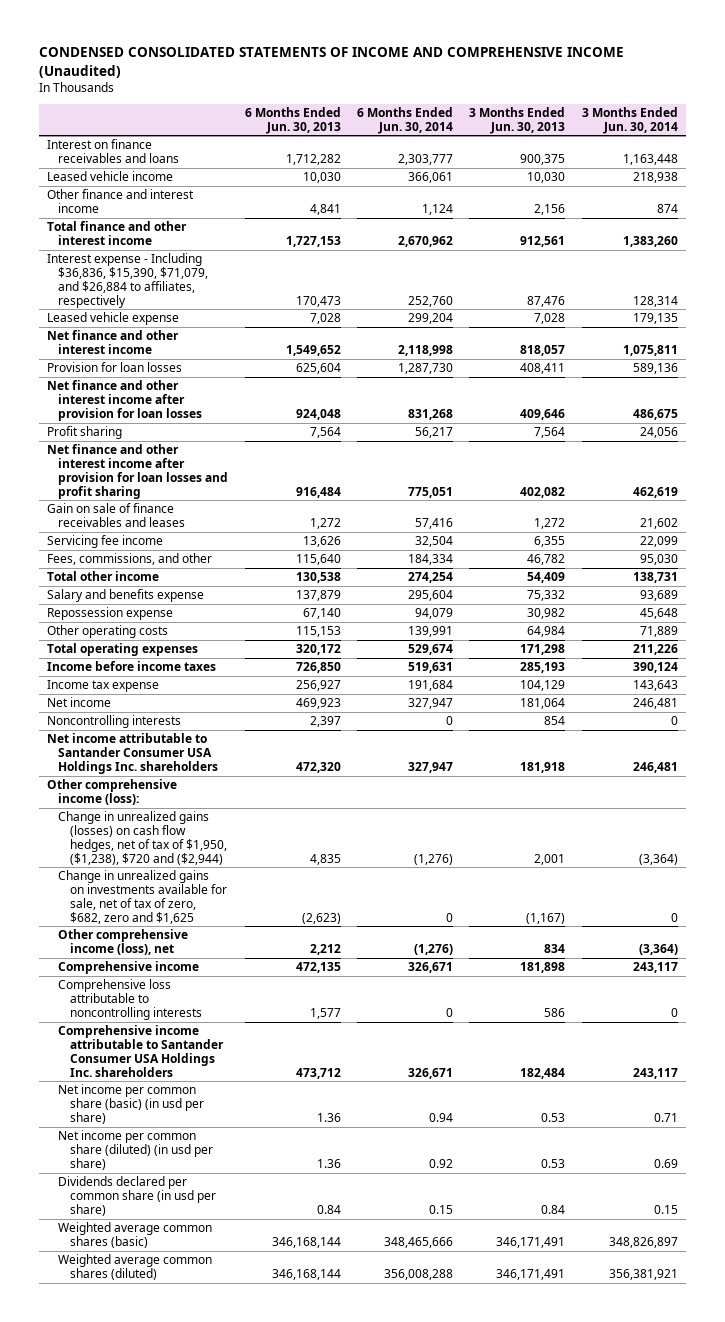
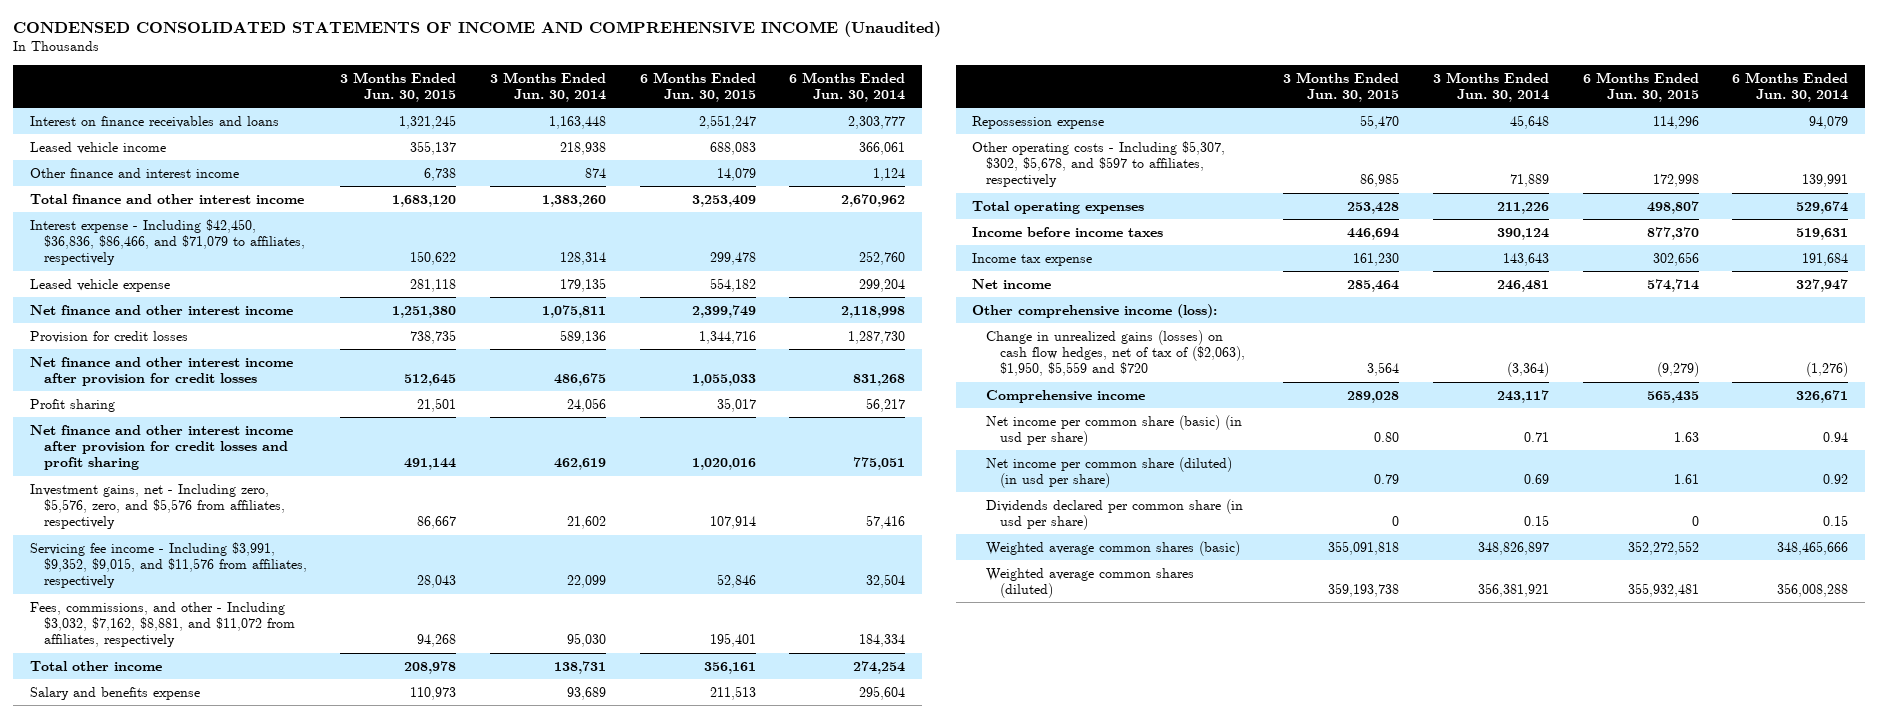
- | 6 Months Ended Jun. 30, 2013 | 6 Months Ended Jun. 30, 2014 | 3 Months Ended Jun. 30, 2013 | 3 Months Ended Jun. 30, 2014
+ | 3 Months Ended Jun. 30, 2015 | 3 Months Ended Jun. 30, 2014 | 6 Months Ended Jun. 30, 2015 | 6 Months Ended Jun. 30, 2014
- Interest expense - Including $36,836, $15,390, $71,079, and $26,884 to affiliates, respectively | 170,473 | 252,760 | 87,476 | 128,314
+ Interest expense - Including $42,450, $36,836, $86,466, and $71,079 to affiliates, respectively | 150,622 | 128,314 | 299,478 | 252,760
- Provision for loan losses | 625,604 | 1,287,730 | 408,411 | 589,136
- Net finance and other interest income after provision for loan losses | 924,048 | 831,268 | 409,646 | 486,675
+ Provision for credit losses | 738,735 | 589,136 | 1,344,716 | 1,287,730
+ Net finance and other interest income after provision for credit losses | 512,645 | 486,675 | 1,055,033 | 831,268
- Net finance and other interest income after provision for loan losses and profit sharing | 916,484 | 775,051 | 402,082 | 462,619
- Gain on sale of finance receivables and leases | 1,272 | 57,416 | 1,272 | 21,602
- Servicing fee income | 13,626 | 32,504 | 6,355 | 22,099
- Fees, commissions, and other | 115,640 | 184,334 | 46,782 | 95,030
+ Net finance and other interest income after provision for credit losses and profit sharing | 491,144 | 462,619 | 1,020,016 | 775,051
+ Investment gains, net - Including zero, $5,576, zero, and $5,576 from affiliates, respectively | 86,667 | 21,602 | 107,914 | 57,416
+ Servicing fee income - Including $3,991, $9,352, $9,015, and $11,576 from affiliates, respectively | 28,043 | 22,099 | 52,846 | 32,504
+ Fees, commissions, and other - Including $3,032, $7,162, $8,881, and $11,072 from affiliates, respectively | 94,268 | 95,030 | 195,401 | 184,334
- Other operating costs | 115,153 | 139,991 | 64,984 | 71,889
+ Other operating costs - Including $5,307, $302, $5,678, and $597 to affiliates, respectively | 86,985 | 71,889 | 172,998 | 139,991
- Noncontrolling interests | 2,397 | 0 | 854 | 0
- Net income attributable to Santander Consumer USA Holdings Inc. shareholders | 472,320 | 327,947 | 181,918 | 246,481
- Change in unrealized gains (losses) on cash flow hedges, net of tax of $1,950, ($1,238), $720 and ($2,944) | 4,835 | (1,276) | 2,001 | (3,364)
- Change in unrealized gains on investments available for sale, net of tax of zero, $682, zero and $1,625 | (2,623) | 0 | (1,167) | 0
- Other comprehensive income (loss), net | 2,212 | (1,276) | 834 | (3,364)
+ Change in unrealized gains (losses) on cash flow hedges, net of tax of ($2,063), $1,950, $5,559 and $720 | 3,564 | (3,364) | (9,279) | (1,276)
- Comprehensive loss attributable to noncontrolling interests | 1,577 | 0 | 586 | 0
- Comprehensive income attributable to Santander Consumer USA Holdings Inc. shareholders | 473,712 | 326,671 | 182,484 | 243,117

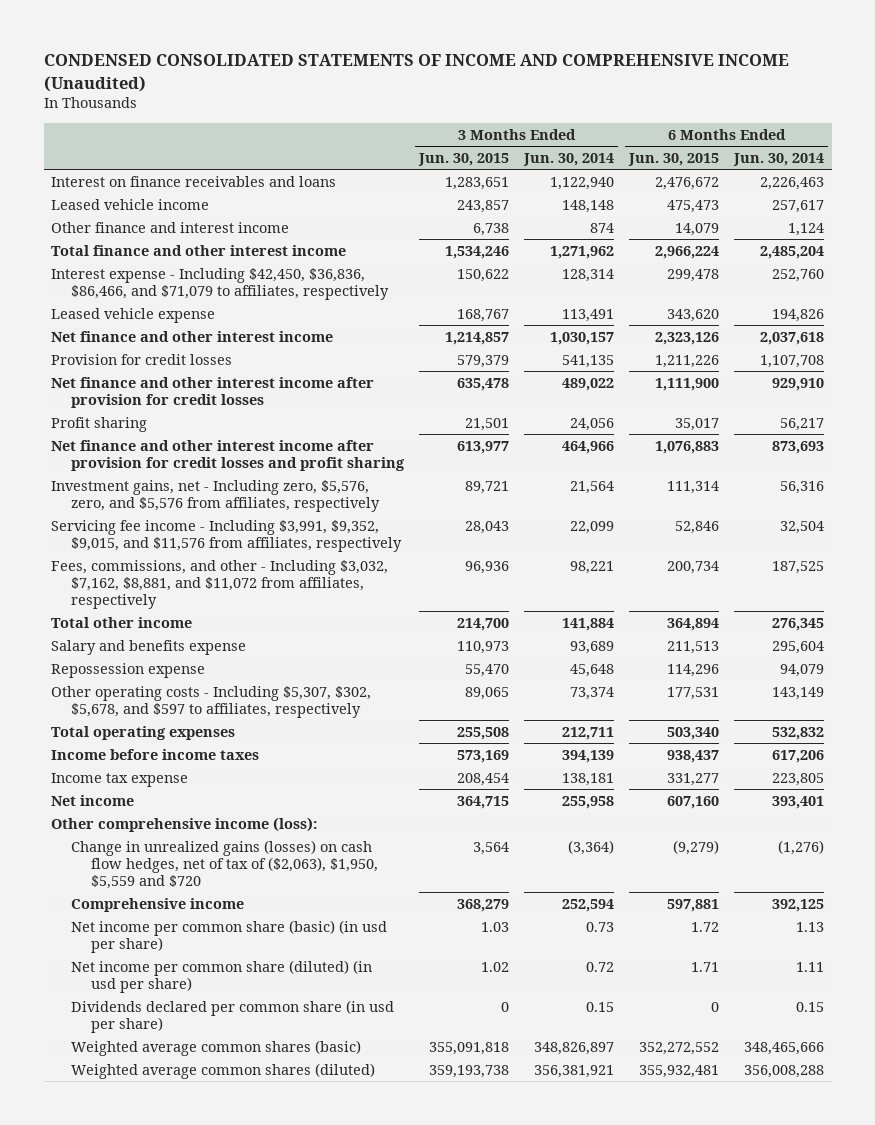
- Interest on finance receivables and loans | 1,321,245 | 1,163,448 | 2,551,247 | 2,303,777
- Leased vehicle income | 355,137 | 218,938 | 688,083 | 366,061
+ Interest on finance receivables and loans | 1,283,651 | 1,122,940 | 2,476,672 | 2,226,463
+ Leased vehicle income | 243,857 | 148,148 | 475,473 | 257,617
- Total finance and other interest income | 1,683,120 | 1,383,260 | 3,253,409 | 2,670,962
+ Total finance and other interest income | 1,534,246 | 1,271,962 | 2,966,224 | 2,485,204
- Leased vehicle expense | 281,118 | 179,135 | 554,182 | 299,204
- Net finance and other interest income | 1,251,380 | 1,075,811 | 2,399,749 | 2,118,998
- Provision for credit losses | 738,735 | 589,136 | 1,344,716 | 1,287,730
- Net finance and other interest income after provision for credit losses | 512,645 | 486,675 | 1,055,033 | 831,268
+ Leased vehicle expense | 168,767 | 113,491 | 343,620 | 194,826
+ Net finance and other interest income | 1,214,857 | 1,030,157 | 2,323,126 | 2,037,618
+ Provision for credit losses | 579,379 | 541,135 | 1,211,226 | 1,107,708
+ Net finance and other interest income after provision for credit losses | 635,478 | 489,022 | 1,111,900 | 929,910
- Net finance and other interest income after provision for credit losses and profit sharing | 491,144 | 462,619 | 1,020,016 | 775,051
- Investment gains, net - Including zero, $5,576, zero, and $5,576 from affiliates, respectively | 86,667 | 21,602 | 107,914 | 57,416
+ Net finance and other interest income after provision for credit losses and profit sharing | 613,977 | 464,966 | 1,076,883 | 873,693
+ Investment gains, net - Including zero, $5,576, zero, and $5,576 from affiliates, respectively | 89,721 | 21,564 | 111,314 | 56,316
- Fees, commissions, and other - Including $3,032, $7,162, $8,881, and $11,072 from affiliates, respectively | 94,268 | 95,030 | 195,401 | 184,334
- Total other income | 208,978 | 138,731 | 356,161 | 274,254
+ Fees, commissions, and other - Including $3,032, $7,162, $8,881, and $11,072 from affiliates, respectively | 96,936 | 98,221 | 200,734 | 187,525
+ Total other income | 214,700 | 141,884 | 364,894 | 276,345
- Other operating costs - Including $5,307, $302, $5,678, and $597 to affiliates, respectively | 86,985 | 71,889 | 172,998 | 139,991
- Total operating expenses | 253,428 | 211,226 | 498,807 | 529,674
- Income before income taxes | 446,694 | 390,124 | 877,370 | 519,631
- Income tax expense | 161,230 | 143,643 | 302,656 | 191,684
- Net income | 285,464 | 246,481 | 574,714 | 327,947
+ Other operating costs - Including $5,307, $302, $5,678, and $597 to affiliates, respectively | 89,065 | 73,374 | 177,531 | 143,149
+ Total operating expenses | 255,508 | 212,711 | 503,340 | 532,832
+ Income before income taxes | 573,169 | 394,139 | 938,437 | 617,206
+ Income tax expense | 208,454 | 138,181 | 331,277 | 223,805
+ Net income | 364,715 | 255,958 | 607,160 | 393,401
- Comprehensive income | 289,028 | 243,117 | 565,435 | 326,671
- Net income per common share (basic) (in usd per share) | 0.80 | 0.71 | 1.63 | 0.94
- Net income per common share (diluted) (in usd per share) | 0.79 | 0.69 | 1.61 | 0.92
+ Comprehensive income | 368,279 | 252,594 | 597,881 | 392,125
+ Net income per common share (basic) (in usd per share) | 1.03 | 0.73 | 1.72 | 1.13
+ Net income per common share (diluted) (in usd per share) | 1.02 | 0.72 | 1.71 | 1.11

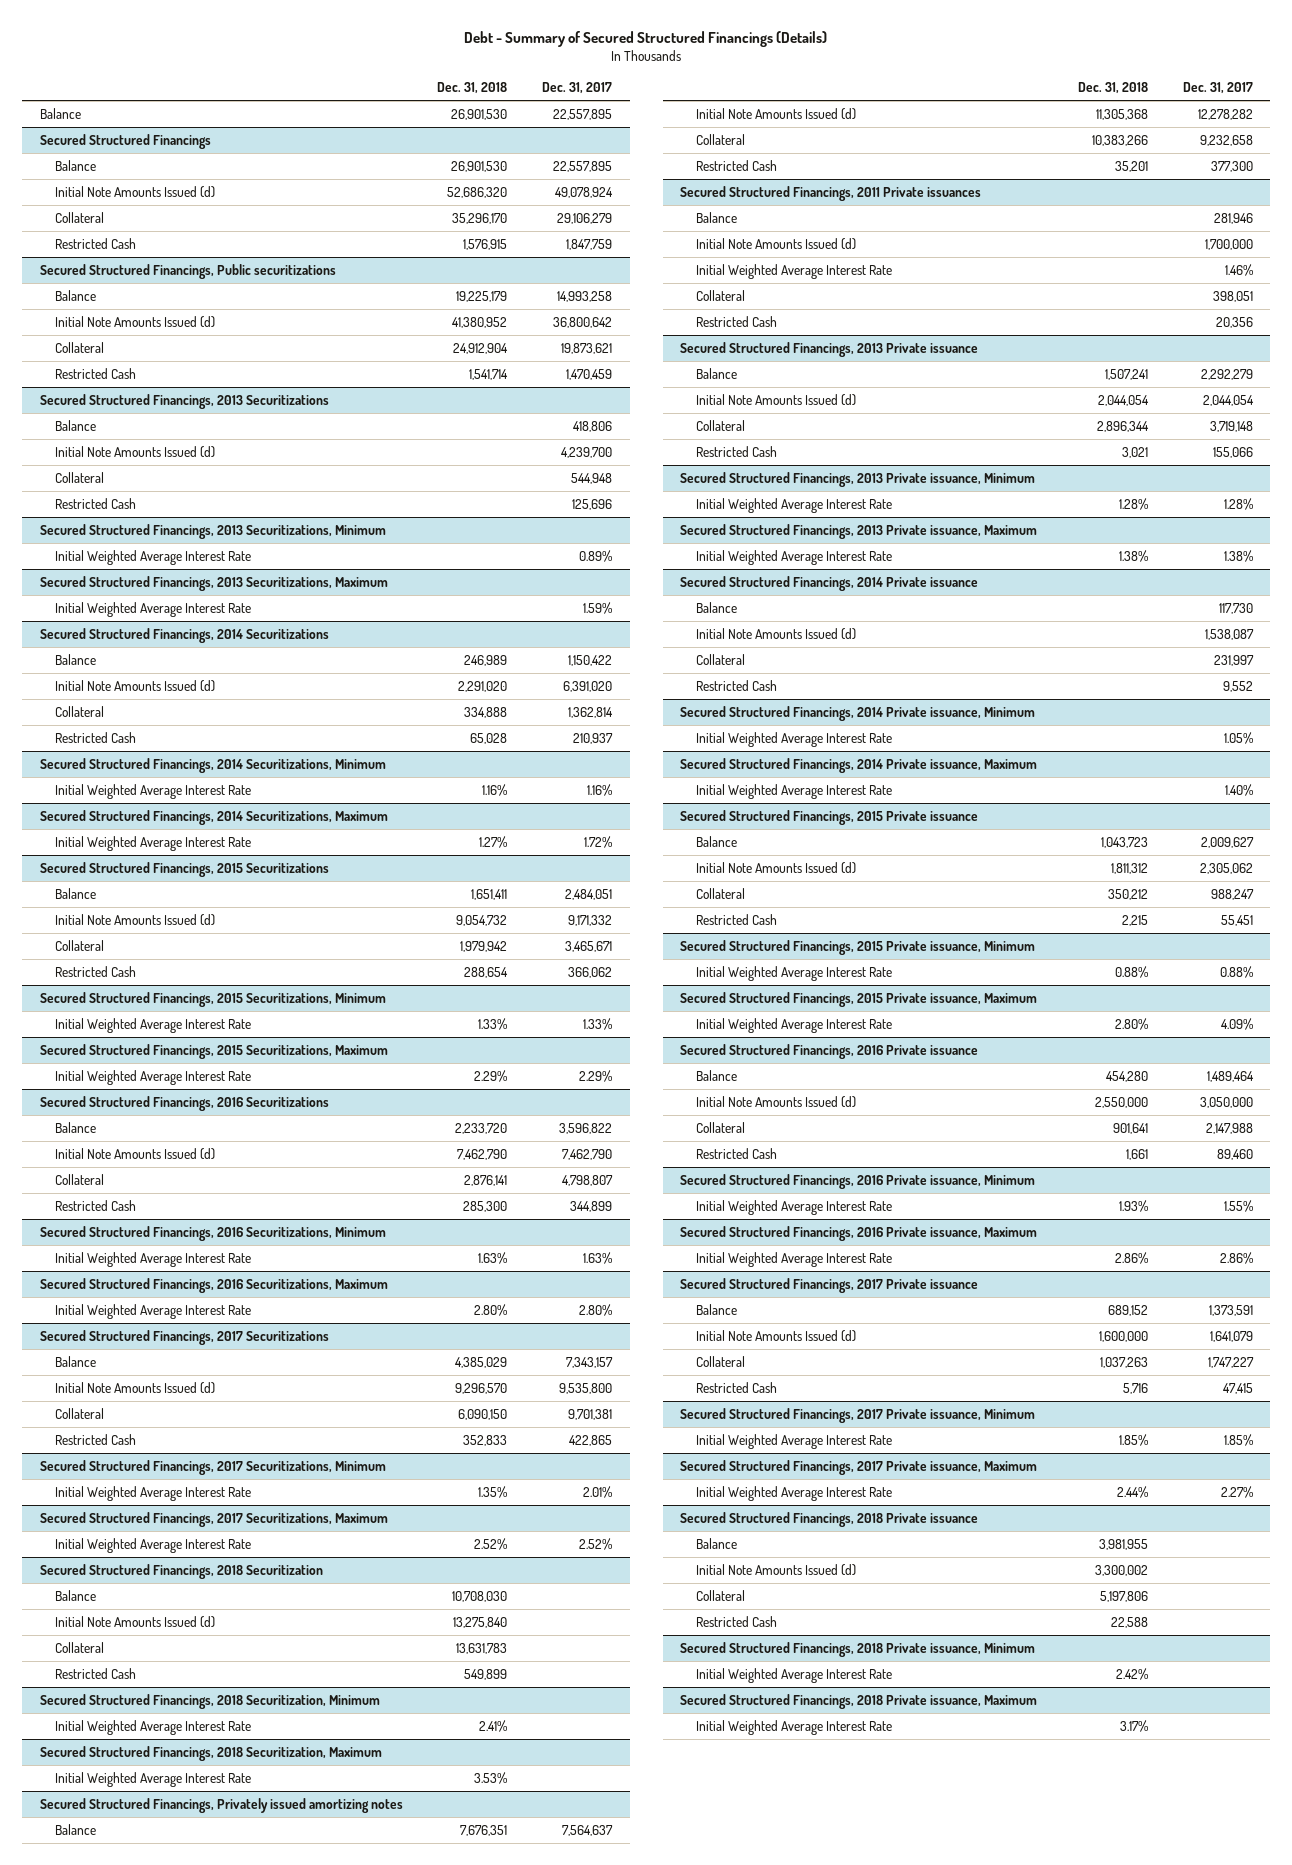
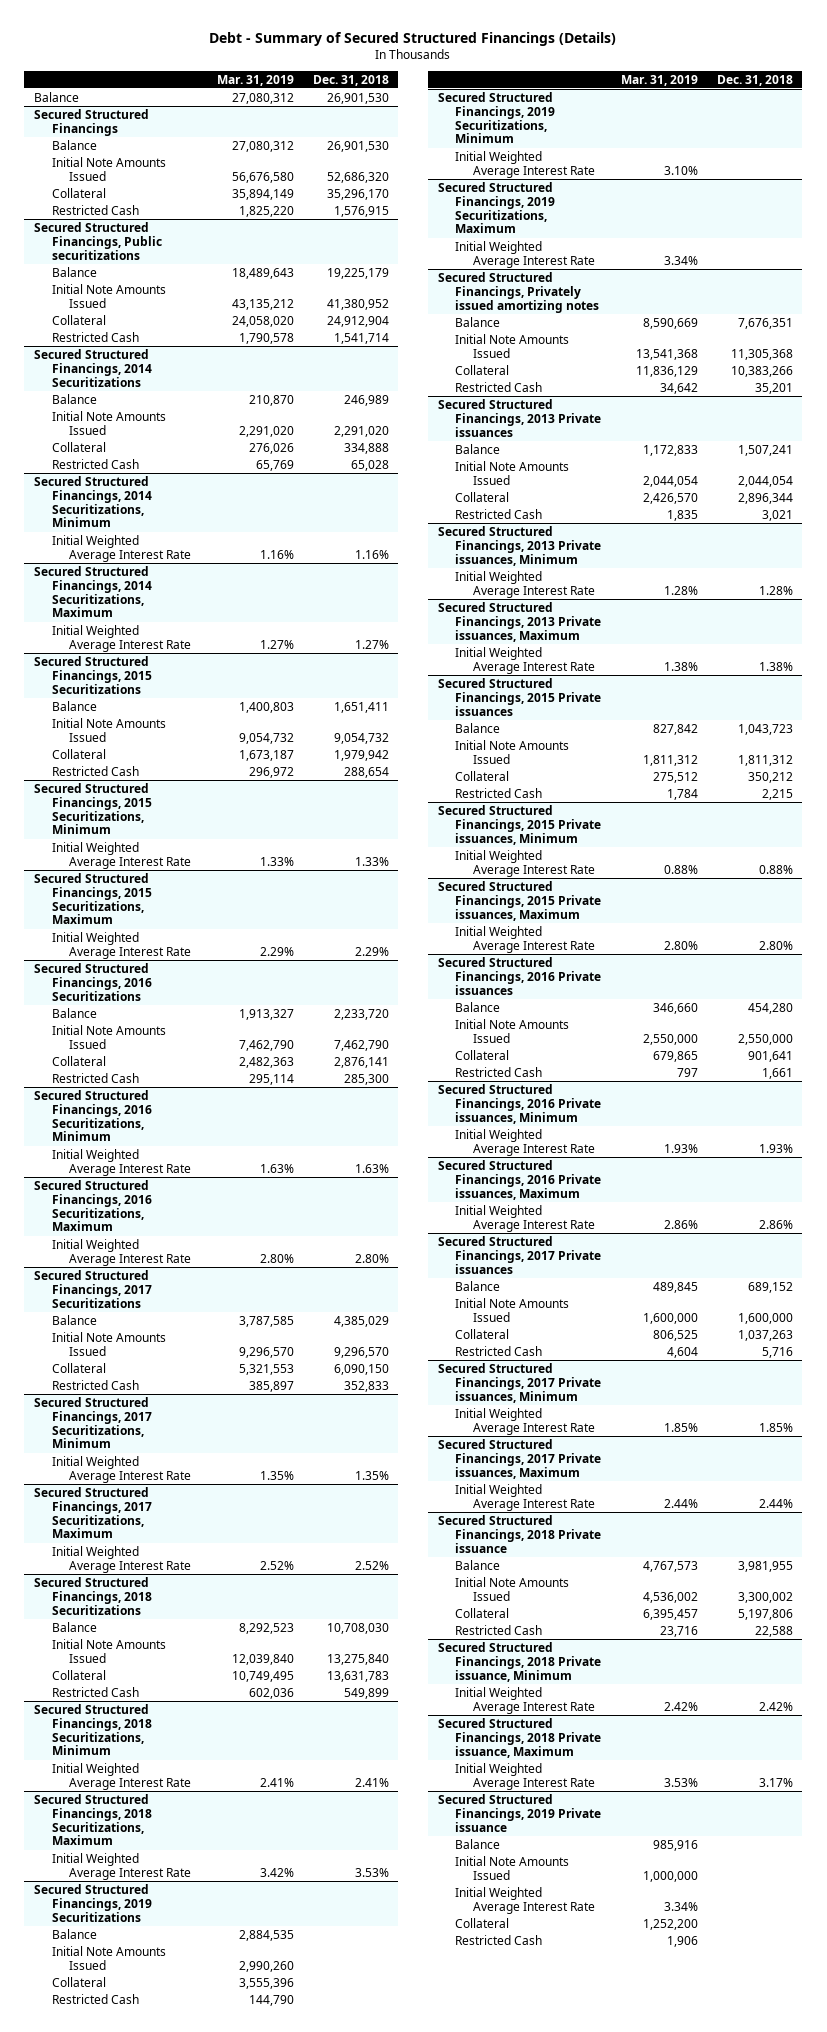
- | Dec. 31, 2018 | Dec. 31, 2017
+ | Mar. 31, 2019 | Dec. 31, 2018
@ Secured Structured Financings
- Initial Note Amounts Issued (d) | 52,686,320 | 49,078,924
+ Initial Note Amounts Issued | 56,676,580 | 52,686,320
@ Secured Structured Financings, Public securitizations
- Initial Note Amounts Issued (d) | 41,380,952 | 36,800,642
+ Initial Note Amounts Issued | 43,135,212 | 41,380,952
- Secured Structured Financings, 2013 Securitizations
- Balance | | 418,806
- Initial Note Amounts Issued (d) | | 4,239,700
- Collateral | | 544,948
- Restricted Cash | | 125,696
- Secured Structured Financings, 2013 Securitizations, Minimum
- Initial Weighted Average Interest Rate | | 0.89%
- Secured Structured Financings, 2013 Securitizations, Maximum
- Initial Weighted Average Interest Rate | | 1.59%
@ Secured Structured Financings, 2014 Securitizations
- Initial Note Amounts Issued (d) | 2,291,020 | 6,391,020
+ Initial Note Amounts Issued | 2,291,020 | 2,291,020
@ Secured Structured Financings, 2015 Securitizations
- Initial Note Amounts Issued (d) | 9,054,732 | 9,171,332
+ Initial Note Amounts Issued | 9,054,732 | 9,054,732
@ Secured Structured Financings, 2016 Securitizations
- Initial Note Amounts Issued (d) | 7,462,790 | 7,462,790
+ Initial Note Amounts Issued | 7,462,790 | 7,462,790
@ Secured Structured Financings, 2017 Securitizations
- Initial Note Amounts Issued (d) | 9,296,570 | 9,535,800
+ Initial Note Amounts Issued | 9,296,570 | 9,296,570
- Secured Structured Financings, 2018 Securitization
+ Secured Structured Financings, 2018 Securitizations
- Initial Note Amounts Issued (d) | 13,275,840 |
+ Initial Note Amounts Issued | 12,039,840 | 13,275,840
- Secured Structured Financings, 2018 Securitization, Minimum
+ Secured Structured Financings, 2018 Securitizations, Minimum
- Secured Structured Financings, 2018 Securitization, Maximum
+ Secured Structured Financings, 2018 Securitizations, Maximum
+ Secured Structured Financings, 2019 Securitizations
+ Balance | 2,884,535 |
+ Initial Note Amounts Issued | 2,990,260 |
+ Collateral | 3,555,396 |
+ Restricted Cash | 144,790 |
+ Secured Structured Financings, 2019 Securitizations, Minimum
+ Initial Weighted Average Interest Rate | 3.10% |
+ Secured Structured Financings, 2019 Securitizations, Maximum
+ Initial Weighted Average Interest Rate | 3.34% |
@ Secured Structured Financings, Privately issued amortizing notes
- Initial Note Amounts Issued (d) | 11,305,368 | 12,278,282
+ Initial Note Amounts Issued | 13,541,368 | 11,305,368
- Secured Structured Financings, 2011 Private issuances
- Balance | | 281,946
- Initial Note Amounts Issued (d) | | 1,700,000
- Initial Weighted Average Interest Rate | | 1.46%
- Collateral | | 398,051
- Restricted Cash | | 20,356
- Secured Structured Financings, 2013 Private issuance
+ Secured Structured Financings, 2013 Private issuances
- Initial Note Amounts Issued (d) | 2,044,054 | 2,044,054
+ Initial Note Amounts Issued | 2,044,054 | 2,044,054
- Secured Structured Financings, 2013 Private issuance, Minimum
+ Secured Structured Financings, 2013 Private issuances, Minimum
- Secured Structured Financings, 2013 Private issuance, Maximum
+ Secured Structured Financings, 2013 Private issuances, Maximum
- Secured Structured Financings, 2014 Private issuance
- Balance | | 117,730
- Initial Note Amounts Issued (d) | | 1,538,087
- Collateral | | 231,997
- Restricted Cash | | 9,552
- Secured Structured Financings, 2014 Private issuance, Minimum
- Initial Weighted Average Interest Rate | | 1.05%
- Secured Structured Financings, 2014 Private issuance, Maximum
- Initial Weighted Average Interest Rate | | 1.40%
- Secured Structured Financings, 2015 Private issuance
+ Secured Structured Financings, 2015 Private issuances
- Initial Note Amounts Issued (d) | 1,811,312 | 2,305,062
+ Initial Note Amounts Issued | 1,811,312 | 1,811,312
- Secured Structured Financings, 2015 Private issuance, Minimum
+ Secured Structured Financings, 2015 Private issuances, Minimum
- Secured Structured Financings, 2015 Private issuance, Maximum
+ Secured Structured Financings, 2015 Private issuances, Maximum
- Secured Structured Financings, 2016 Private issuance
+ Secured Structured Financings, 2016 Private issuances
- Initial Note Amounts Issued (d) | 2,550,000 | 3,050,000
+ Initial Note Amounts Issued | 2,550,000 | 2,550,000
- Secured Structured Financings, 2016 Private issuance, Minimum
+ Secured Structured Financings, 2016 Private issuances, Minimum
- Secured Structured Financings, 2016 Private issuance, Maximum
+ Secured Structured Financings, 2016 Private issuances, Maximum
- Secured Structured Financings, 2017 Private issuance
+ Secured Structured Financings, 2017 Private issuances
- Initial Note Amounts Issued (d) | 1,600,000 | 1,641,079
+ Initial Note Amounts Issued | 1,600,000 | 1,600,000
- Secured Structured Financings, 2017 Private issuance, Minimum
+ Secured Structured Financings, 2017 Private issuances, Minimum
- Secured Structured Financings, 2017 Private issuance, Maximum
+ Secured Structured Financings, 2017 Private issuances, Maximum
@ Secured Structured Financings, 2018 Private issuance
- Initial Note Amounts Issued (d) | 3,300,002 |
+ Initial Note Amounts Issued | 4,536,002 | 3,300,002
+ Secured Structured Financings, 2019 Private issuance
+ Balance | 985,916 |
+ Initial Note Amounts Issued | 1,000,000 |
+ Initial Weighted Average Interest Rate | 3.34% |
+ Collateral | 1,252,200 |
+ Restricted Cash | 1,906 |

